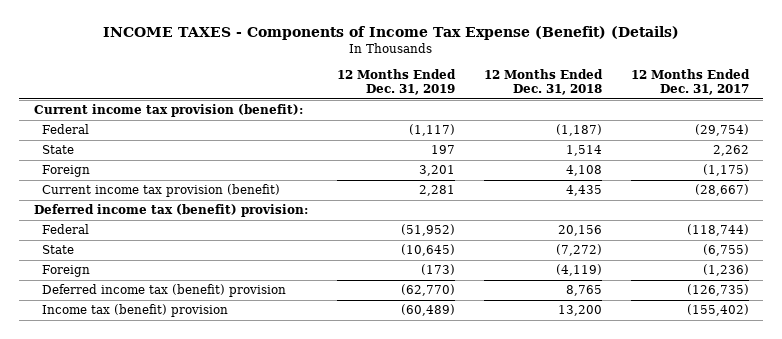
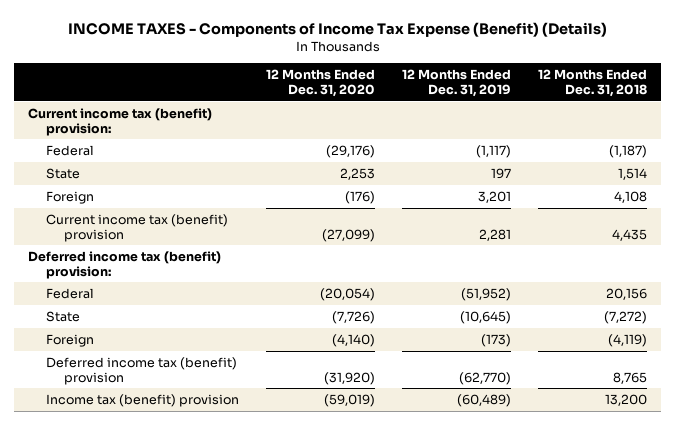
- | 12 Months Ended Dec. 31, 2019 | 12 Months Ended Dec. 31, 2018 | 12 Months Ended Dec. 31, 2017
+ | 12 Months Ended Dec. 31, 2020 | 12 Months Ended Dec. 31, 2019 | 12 Months Ended Dec. 31, 2018
- Current income tax provision (benefit):
+ Current income tax (benefit) provision:
- Current income tax provision (benefit) | 2,281 | 4,435 | (28,667)
+ Current income tax (benefit) provision | (27,099) | 2,281 | 4,435

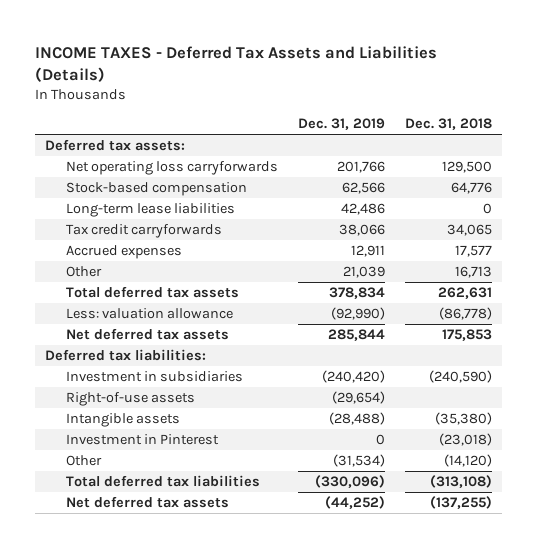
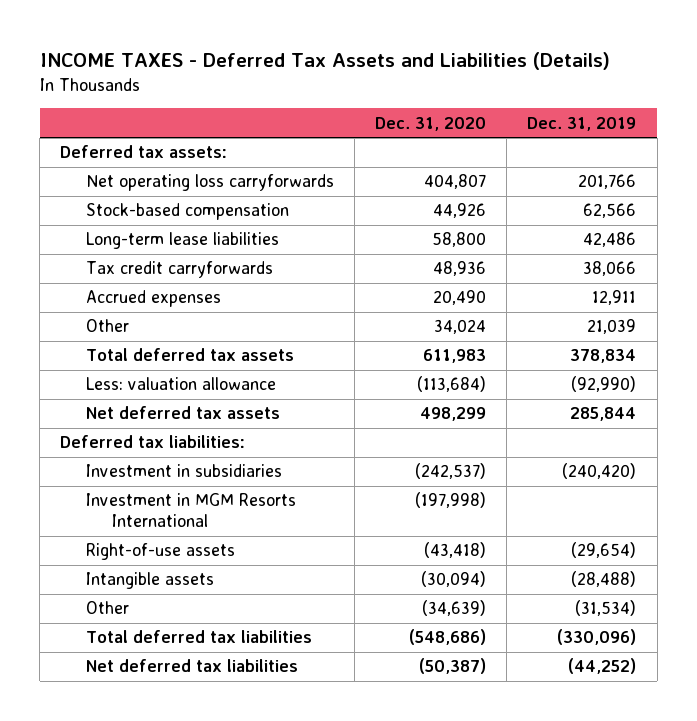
- | Dec. 31, 2019 | Dec. 31, 2018
+ | Dec. 31, 2020 | Dec. 31, 2019
+ Investment in MGM Resorts International | (197,998) |
- Investment in Pinterest | 0 | (23,018)
- Net deferred tax assets | (44,252) | (137,255)
+ Net deferred tax liabilities | (50,387) | (44,252)

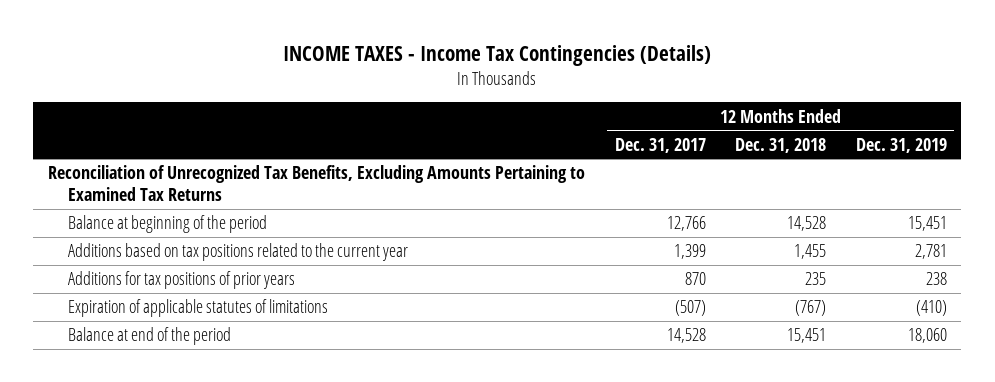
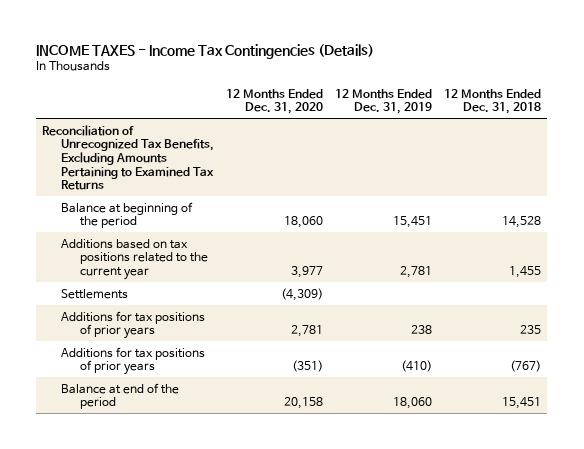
- | 12 Months Ended Dec. 31, 2017 | 12 Months Ended Dec. 31, 2018 | 12 Months Ended Dec. 31, 2019
+ | 12 Months Ended Dec. 31, 2020 | 12 Months Ended Dec. 31, 2019 | 12 Months Ended Dec. 31, 2018
+ Settlements | (4,309) | |
- Expiration of applicable statutes of limitations | (507) | (767) | (410)
+ Additions for tax positions of prior years | (351) | (410) | (767)

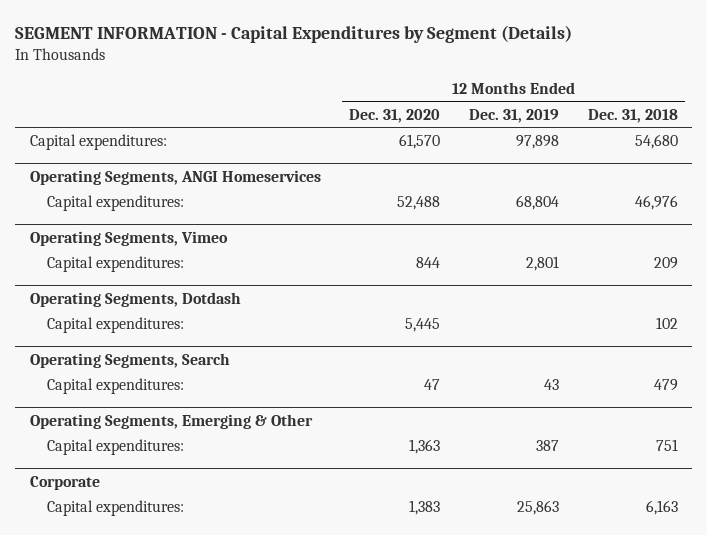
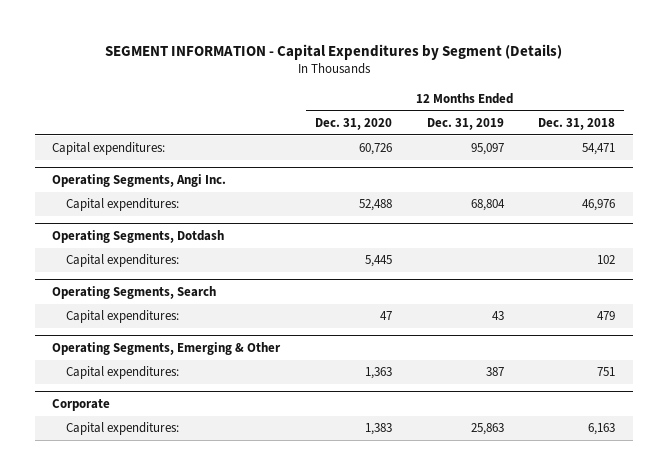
- Capital expenditures: | 61,570 | 97,898 | 54,680
- Operating Segments, ANGI Homeservices
+ Capital expenditures: | 60,726 | 95,097 | 54,471
+ Operating Segments, Angi Inc.
- Operating Segments, Vimeo
- Capital expenditures: | 844 | 2,801 | 209

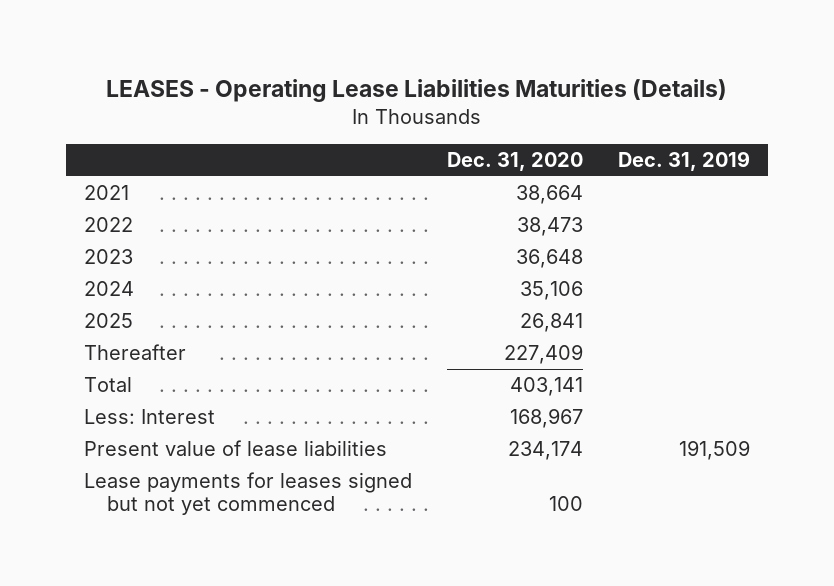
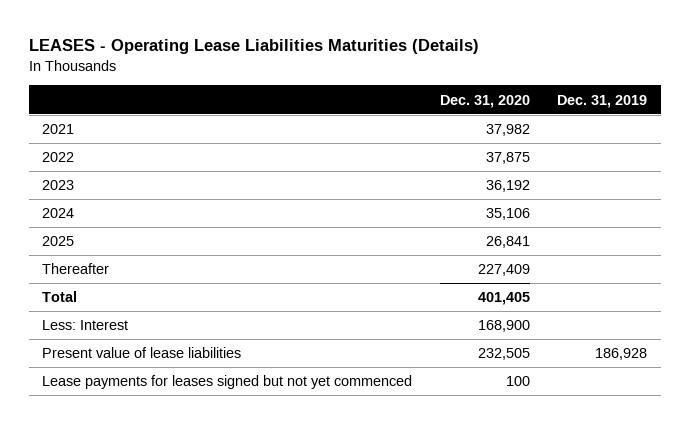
- 2021 | 38,664 |
- 2022 | 38,473 |
- 2023 | 36,648 |
+ 2021 | 37,982 |
+ 2022 | 37,875 |
+ 2023 | 36,192 |
- Total | 403,141 |
- Less: Interest | 168,967 |
- Present value of lease liabilities | 234,174 | 191,509
+ Total | 401,405 |
+ Less: Interest | 168,900 |
+ Present value of lease liabilities | 232,505 | 186,928

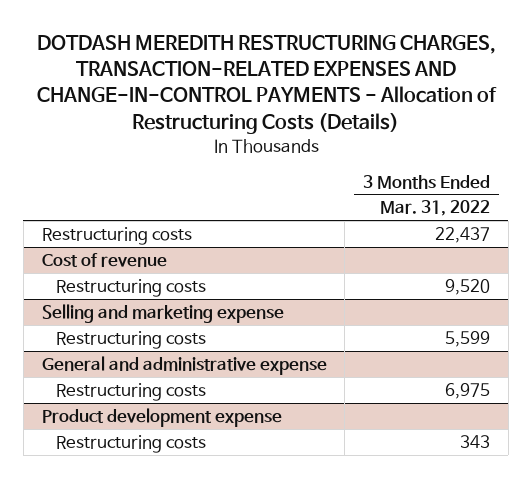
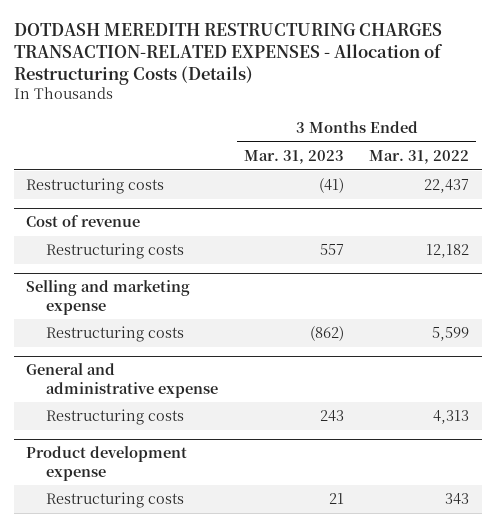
- DOTDASH MEREDITH RESTRUCTURING CHARGES, TRANSACTION-RELATED EXPENSES AND CHANGE-IN-CONTROL PAYMENTS - Allocation of Restructuring Costs (Details)
+ DOTDASH MEREDITH RESTRUCTURING CHARGES TRANSACTION-RELATED EXPENSES - Allocation of Restructuring Costs (Details)
- | 3 Months Ended Mar. 31, 2022
+ | 3 Months Ended Mar. 31, 2023 | 3 Months Ended Mar. 31, 2022
@ Cost of revenue
- Restructuring costs | 9,520
+ Restructuring costs | 557 | 12,182
@ General and administrative expense
- Restructuring costs | 6,975
+ Restructuring costs | 243 | 4,313

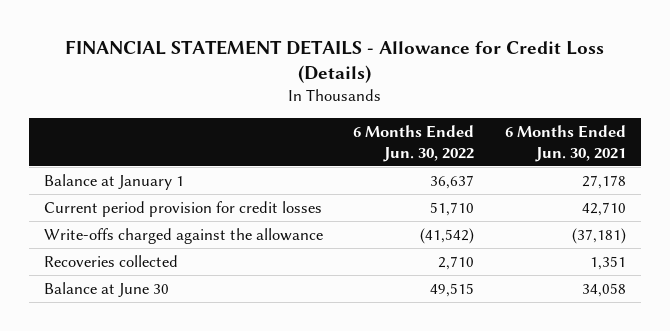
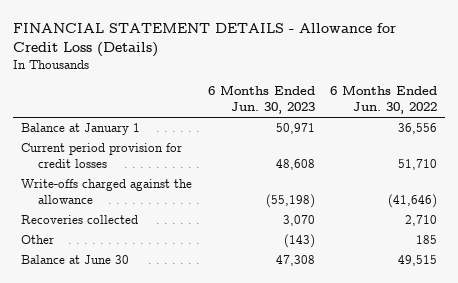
- | 6 Months Ended Jun. 30, 2022 | 6 Months Ended Jun. 30, 2021
+ | 6 Months Ended Jun. 30, 2023 | 6 Months Ended Jun. 30, 2022
- Balance at January 1 | 36,637 | 27,178
+ Balance at January 1 | 50,971 | 36,556
- Write-offs charged against the allowance | (41,542) | (37,181)
+ Write-offs charged against the allowance | (55,198) | (41,646)
+ Other | (143) | 185

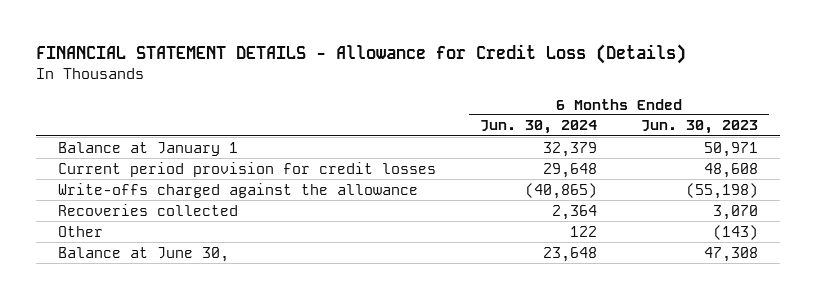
- | 6 Months Ended Jun. 30, 2023 | 6 Months Ended Jun. 30, 2022
+ | 6 Months Ended Jun. 30, 2024 | 6 Months Ended Jun. 30, 2023
- Balance at June 30 | 47,308 | 49,515
+ Balance at June 30, | 23,648 | 47,308

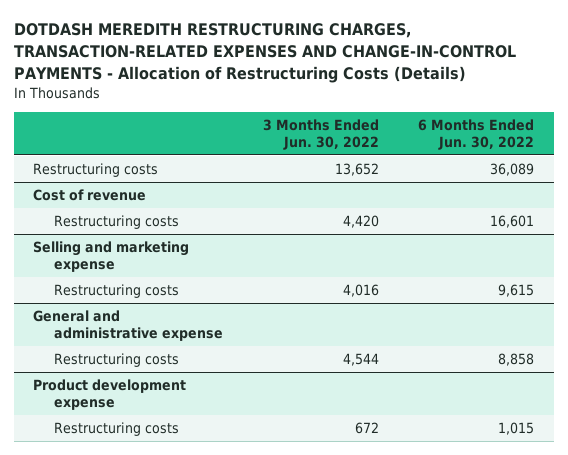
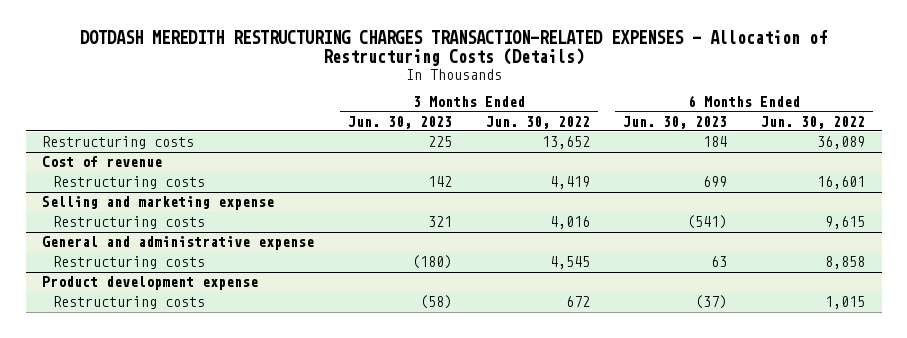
- DOTDASH MEREDITH RESTRUCTURING CHARGES, TRANSACTION-RELATED EXPENSES AND CHANGE-IN-CONTROL PAYMENTS - Allocation of Restructuring Costs (Details)
+ DOTDASH MEREDITH RESTRUCTURING CHARGES TRANSACTION-RELATED EXPENSES - Allocation of Restructuring Costs (Details)
- | 3 Months Ended Jun. 30, 2022 | 6 Months Ended Jun. 30, 2022
+ | 3 Months Ended Jun. 30, 2023 | 3 Months Ended Jun. 30, 2022 | 6 Months Ended Jun. 30, 2023 | 6 Months Ended Jun. 30, 2022
@ Cost of revenue
- Restructuring costs | 4,420 | 16,601
+ Restructuring costs | 142 | 4,419 | 699 | 16,601
@ General and administrative expense
- Restructuring costs | 4,544 | 8,858
+ Restructuring costs | (180) | 4,545 | 63 | 8,858

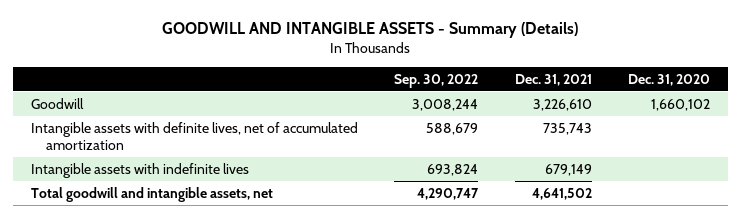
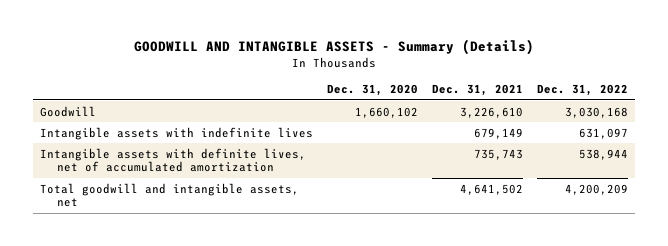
- | Sep. 30, 2022 | Dec. 31, 2021 | Dec. 31, 2020
+ | Dec. 31, 2020 | Dec. 31, 2021 | Dec. 31, 2022
moved down: Intangible assets with definite lives, net of accumulated amortization | | 735,743 | 538,944

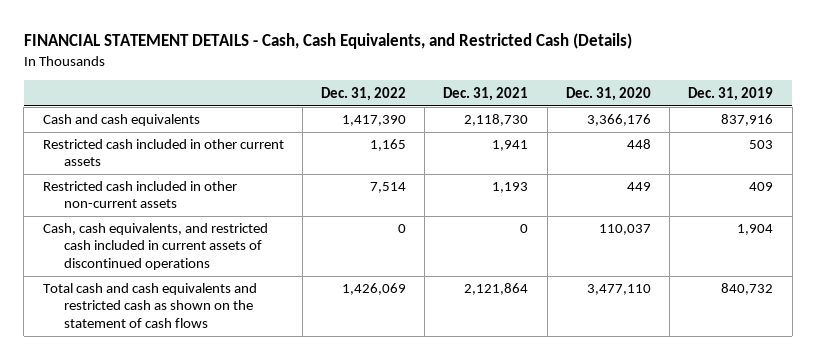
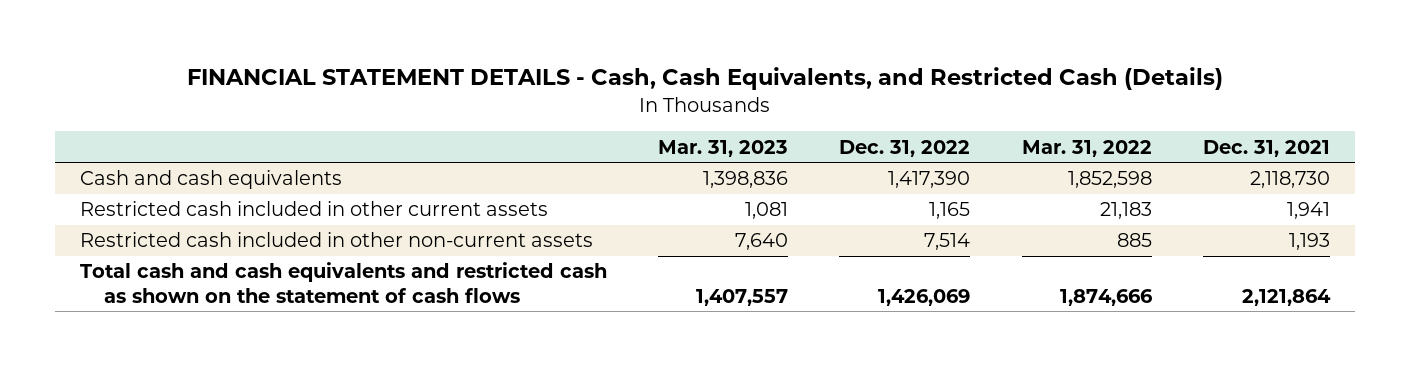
- | Dec. 31, 2022 | Dec. 31, 2021 | Dec. 31, 2020 | Dec. 31, 2019
+ | Mar. 31, 2023 | Dec. 31, 2022 | Mar. 31, 2022 | Dec. 31, 2021
- Cash, cash equivalents, and restricted cash included in current assets of discontinued operations | 0 | 0 | 110,037 | 1,904

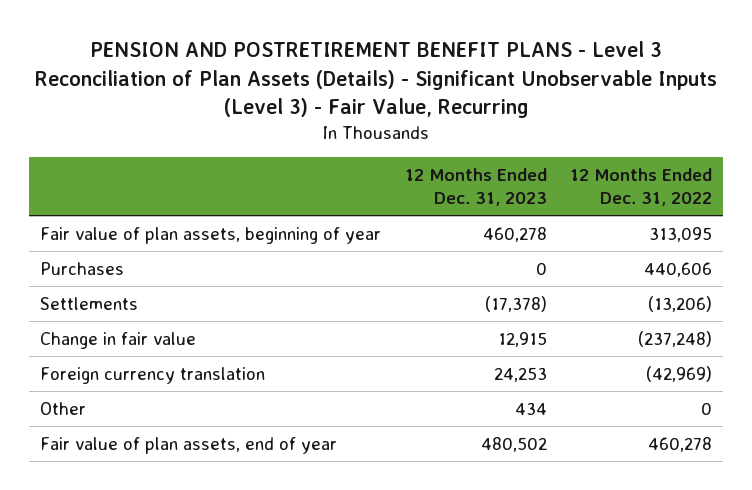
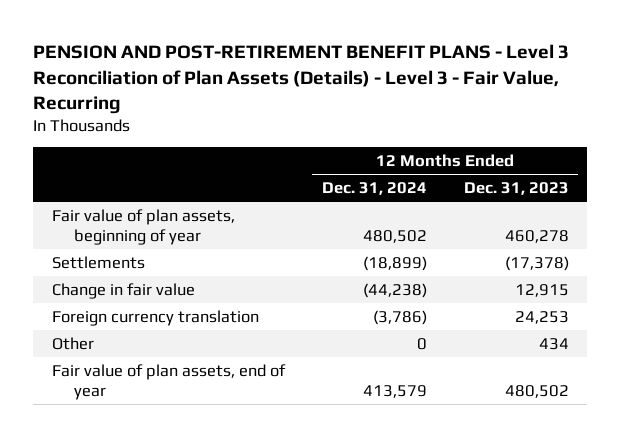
- PENSION AND POSTRETIREMENT BENEFIT PLANS - Level 3 Reconciliation of Plan Assets (Details) - Significant Unobservable Inputs (Level 3) - Fair Value, Recurring
+ PENSION AND POST-RETIREMENT BENEFIT PLANS - Level 3 Reconciliation of Plan Assets (Details) - Level 3 - Fair Value, Recurring
- | 12 Months Ended Dec. 31, 2023 | 12 Months Ended Dec. 31, 2022
+ | 12 Months Ended Dec. 31, 2024 | 12 Months Ended Dec. 31, 2023
- Purchases | 0 | 440,606

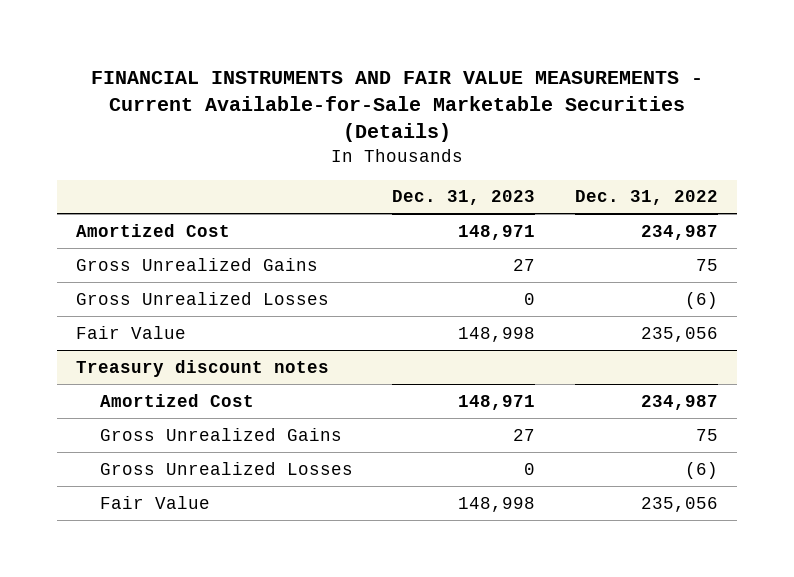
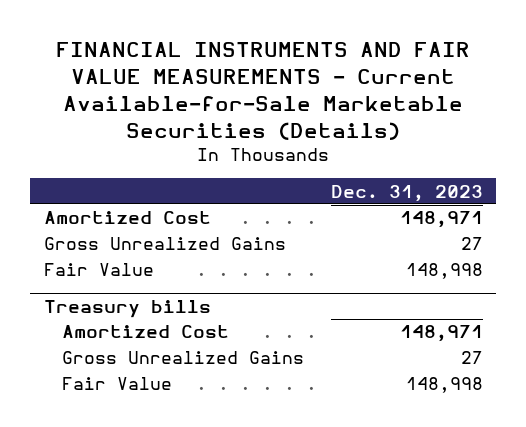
- | Dec. 31, 2023 | Dec. 31, 2022
+ | Dec. 31, 2023
- Gross Unrealized Losses | 0 | (6)
- Treasury discount notes
+ Treasury bills
- Gross Unrealized Losses | 0 | (6)

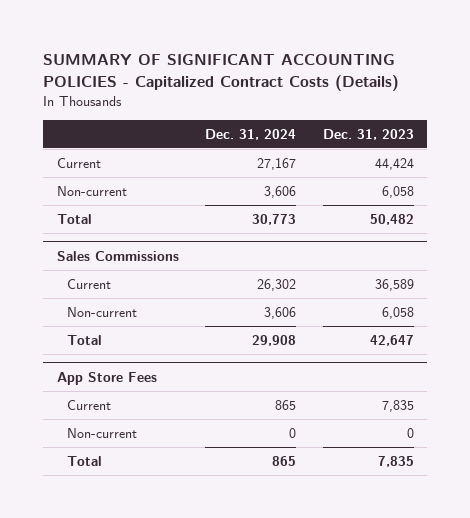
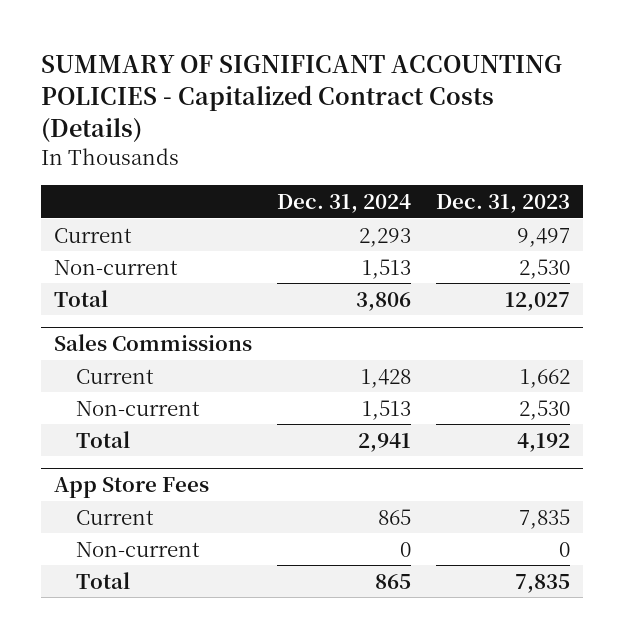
- Current | 27,167 | 44,424
- Non-current | 3,606 | 6,058
- Total | 30,773 | 50,482
+ Current | 2,293 | 9,497
+ Non-current | 1,513 | 2,530
+ Total | 3,806 | 12,027
@ Sales Commissions
- Current | 26,302 | 36,589
- Non-current | 3,606 | 6,058
- Total | 29,908 | 42,647
+ Current | 1,428 | 1,662
+ Non-current | 1,513 | 2,530
+ Total | 2,941 | 4,192

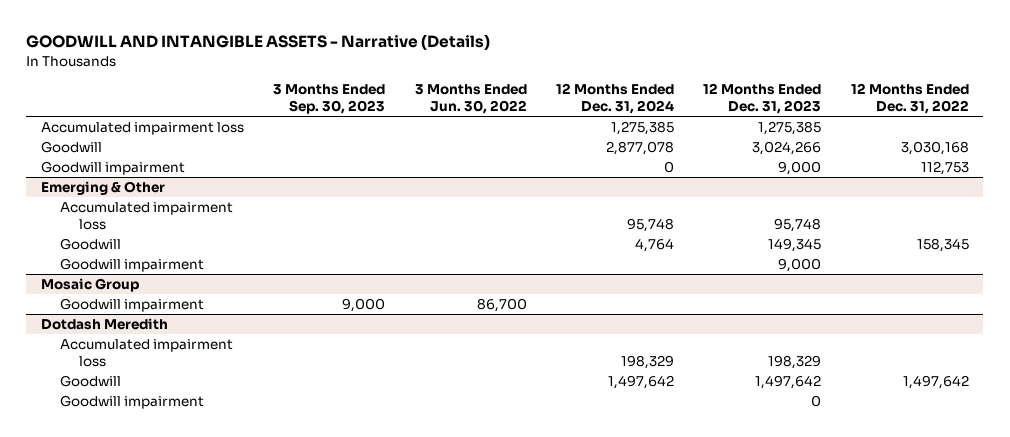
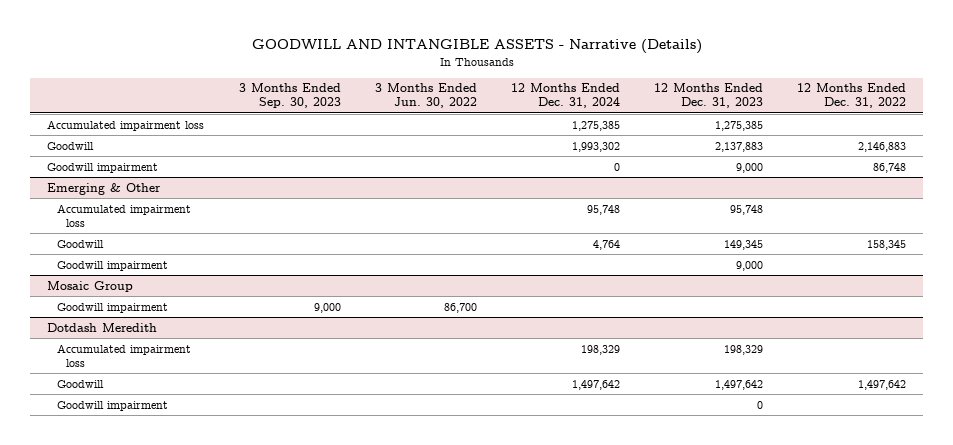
- Goodwill | | | 2,877,078 | 3,024,266 | 3,030,168
- Goodwill impairment | | | 0 | 9,000 | 112,753
+ Goodwill | | | 1,993,302 | 2,137,883 | 2,146,883
+ Goodwill impairment | | | 0 | 9,000 | 86,748

